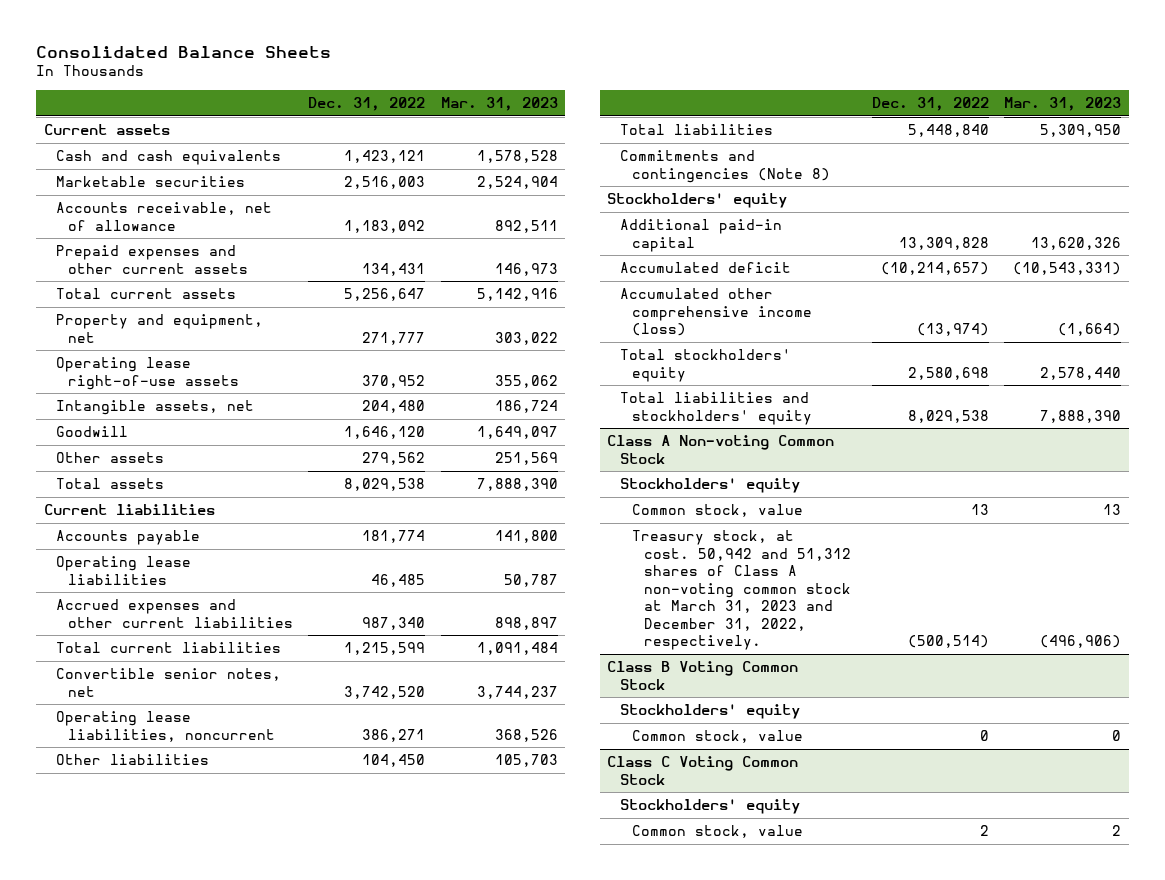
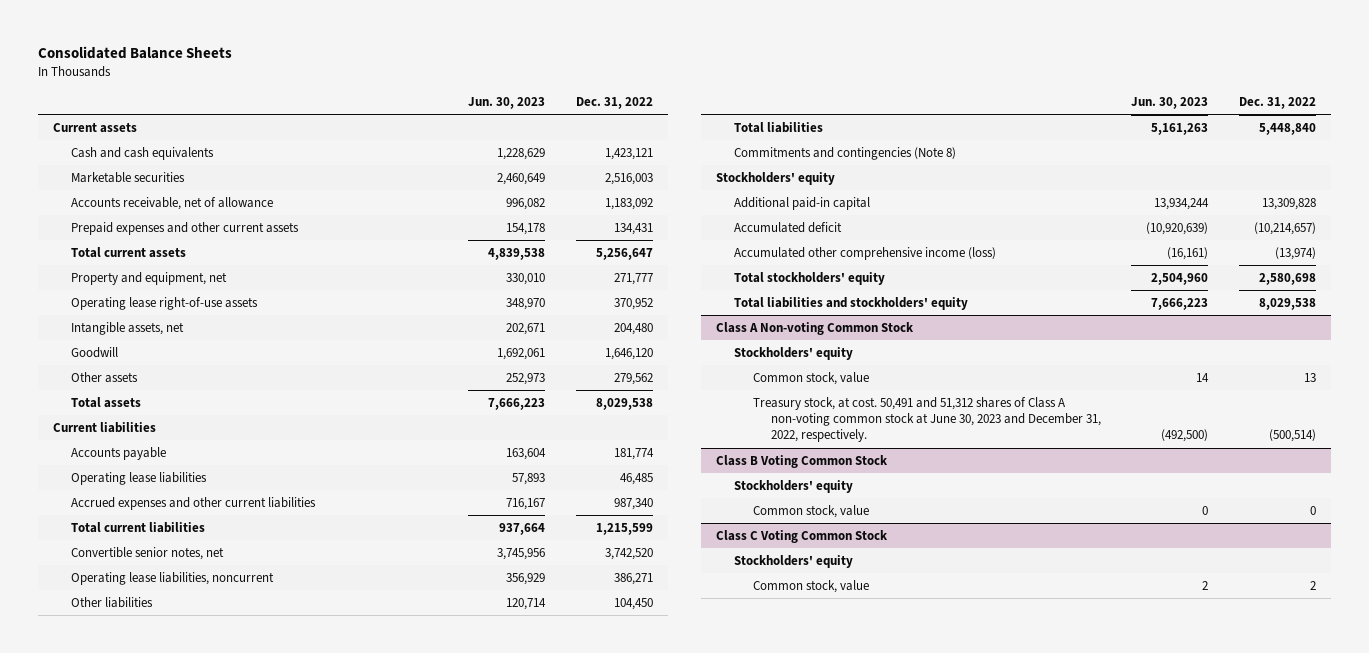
- | Dec. 31, 2022 | Mar. 31, 2023
+ | Jun. 30, 2023 | Dec. 31, 2022
@ Class A Non-voting Common Stock
- Treasury stock, at cost. 50,942 and 51,312 shares of Class A non-voting common stock at March 31, 2023 and December 31, 2022, respectively. | (500,514) | (496,906)
+ Treasury stock, at cost. 50,491 and 51,312 shares of Class A non-voting common stock at June 30, 2023 and December 31, 2022, respectively. | (492,500) | (500,514)

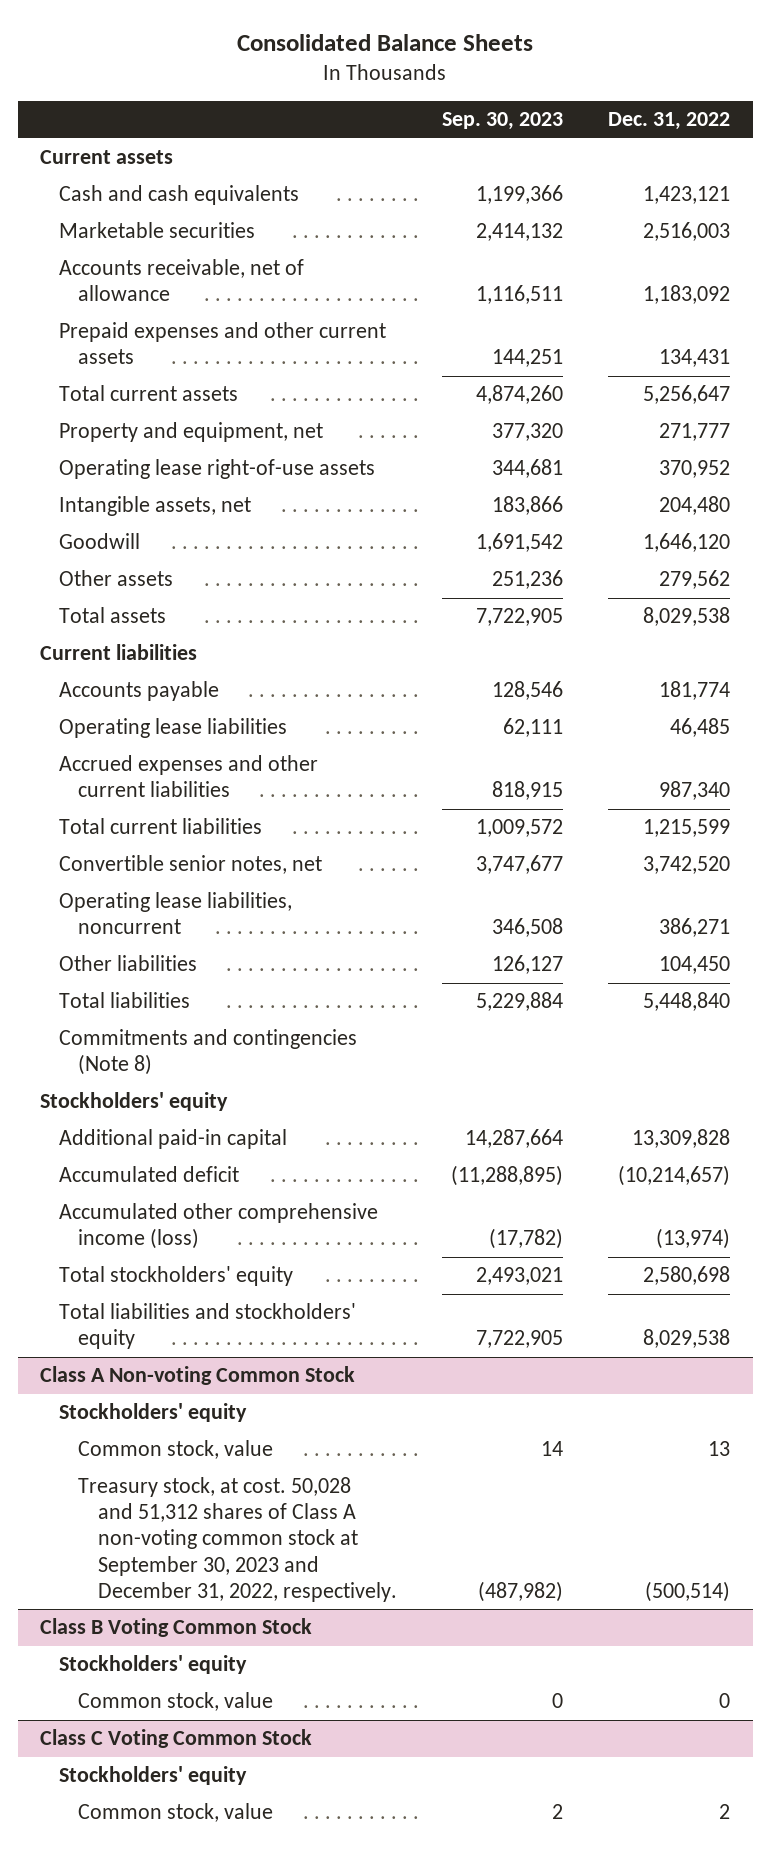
- | Jun. 30, 2023 | Dec. 31, 2022
+ | Sep. 30, 2023 | Dec. 31, 2022
@ Class A Non-voting Common Stock
- Treasury stock, at cost. 50,491 and 51,312 shares of Class A non-voting common stock at June 30, 2023 and December 31, 2022, respectively. | (492,500) | (500,514)
+ Treasury stock, at cost. 50,028 and 51,312 shares of Class A non-voting common stock at September 30, 2023 and December 31, 2022, respectively. | (487,982) | (500,514)

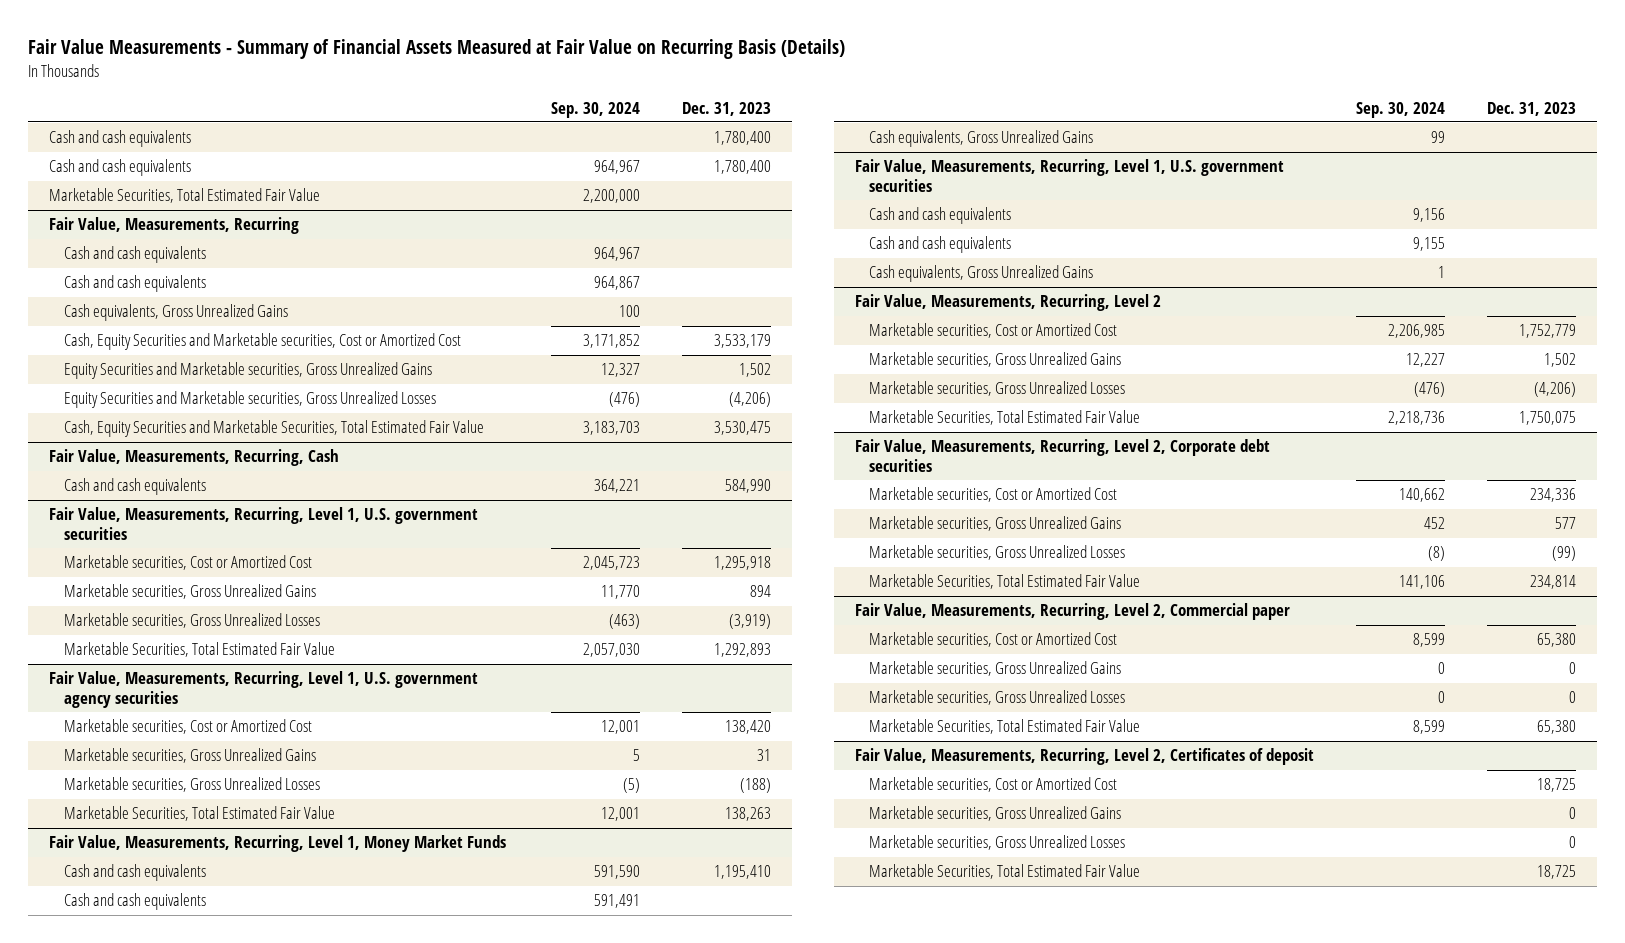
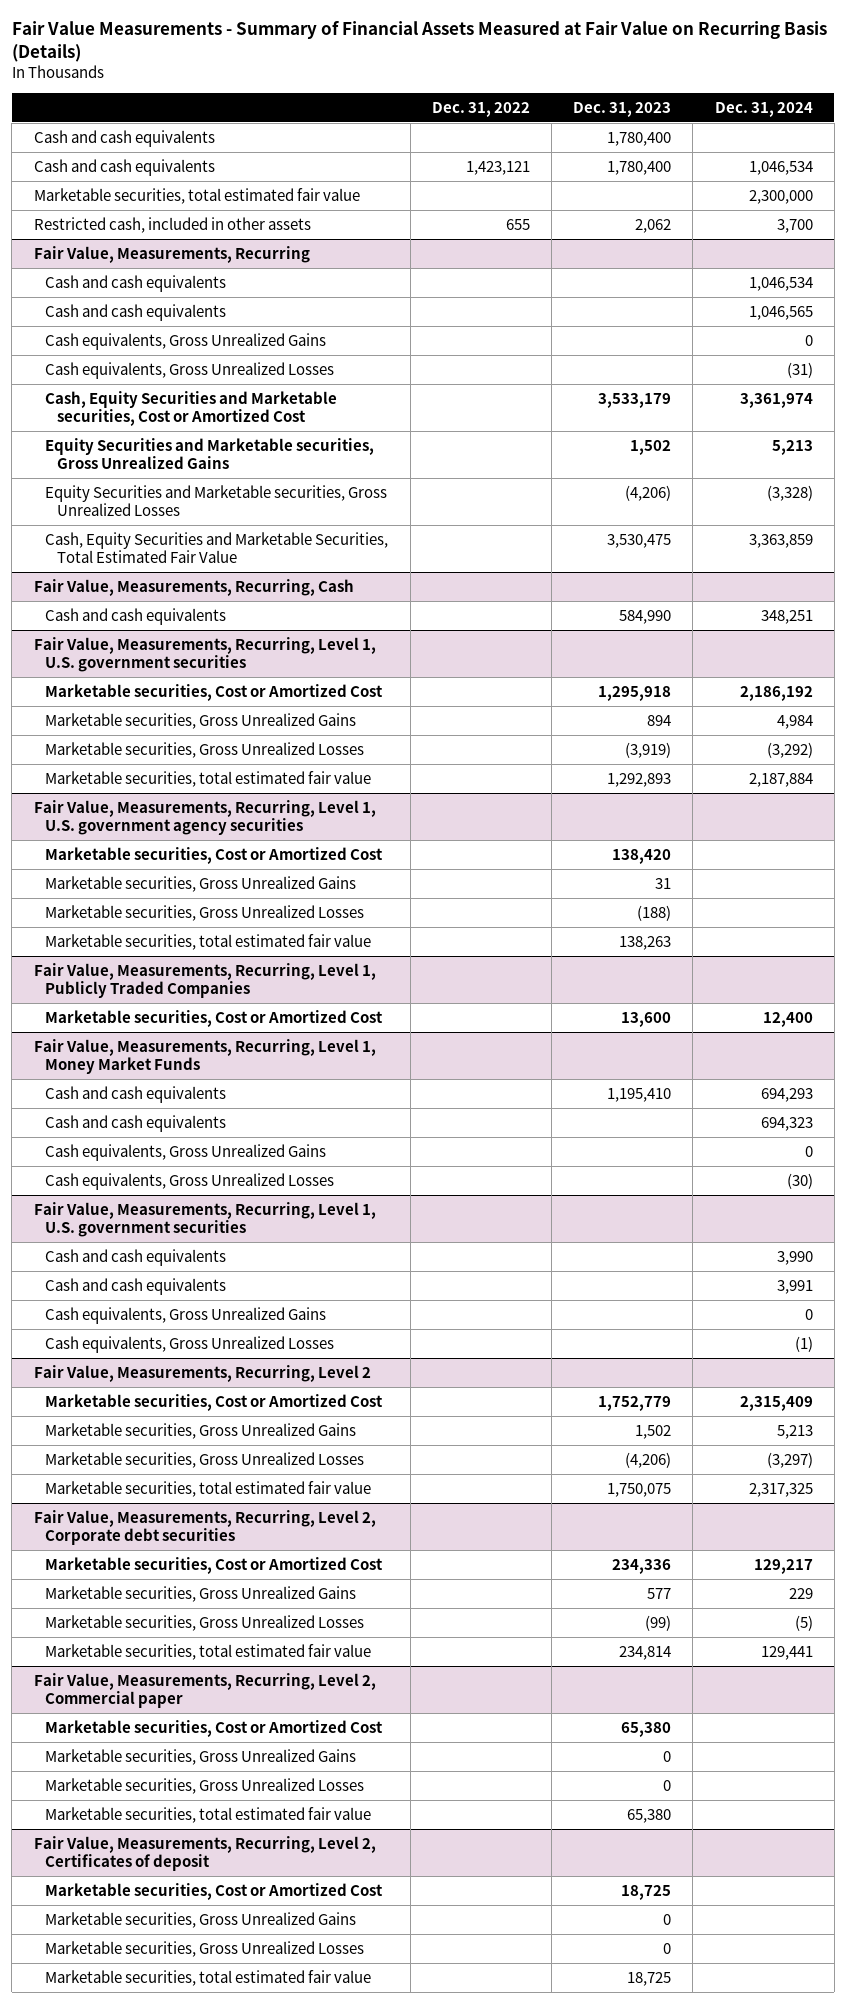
- | Sep. 30, 2024 | Dec. 31, 2023
+ | Dec. 31, 2022 | Dec. 31, 2023 | Dec. 31, 2024
- Marketable Securities, Total Estimated Fair Value | 2,200,000 |
+ Marketable securities, total estimated fair value | | | 2,300,000
+ Restricted cash, included in other assets | 655 | 2,062 | 3,700
@ Fair Value, Measurements, Recurring
+ Cash equivalents, Gross Unrealized Losses | | | (31)
@ Fair Value, Measurements, Recurring, Level 1, U.S. government securities
- Marketable Securities, Total Estimated Fair Value | 2,057,030 | 1,292,893
+ Marketable securities, total estimated fair value | | 1,292,893 | 2,187,884
@ Fair Value, Measurements, Recurring, Level 1, U.S. government agency securities
- Marketable Securities, Total Estimated Fair Value | 12,001 | 138,263
+ Marketable securities, total estimated fair value | | 138,263 |
+ Fair Value, Measurements, Recurring, Level 1, Publicly Traded Companies
+ Marketable securities, Cost or Amortized Cost | | 13,600 | 12,400
@ Fair Value, Measurements, Recurring, Level 1, Money Market Funds
+ Cash equivalents, Gross Unrealized Losses | | | (30)
@ Fair Value, Measurements, Recurring, Level 1, U.S. government securities
+ Cash equivalents, Gross Unrealized Losses | | | (1)
@ Fair Value, Measurements, Recurring, Level 2
- Marketable Securities, Total Estimated Fair Value | 2,218,736 | 1,750,075
+ Marketable securities, total estimated fair value | | 1,750,075 | 2,317,325
@ Fair Value, Measurements, Recurring, Level 2, Corporate debt securities
- Marketable Securities, Total Estimated Fair Value | 141,106 | 234,814
+ Marketable securities, total estimated fair value | | 234,814 | 129,441
@ Fair Value, Measurements, Recurring, Level 2, Commercial paper
- Marketable Securities, Total Estimated Fair Value | 8,599 | 65,380
+ Marketable securities, total estimated fair value | | 65,380 |
@ Fair Value, Measurements, Recurring, Level 2, Certificates of deposit
- Marketable Securities, Total Estimated Fair Value | | 18,725
+ Marketable securities, total estimated fair value | | 18,725 |

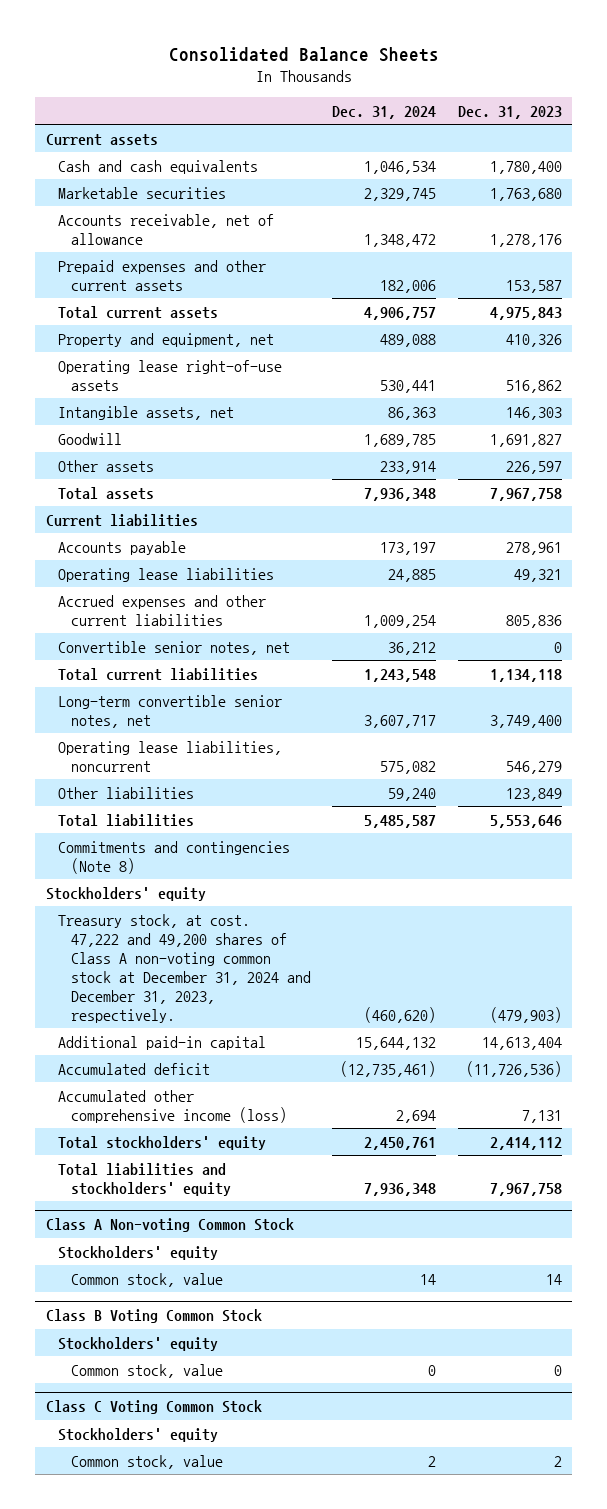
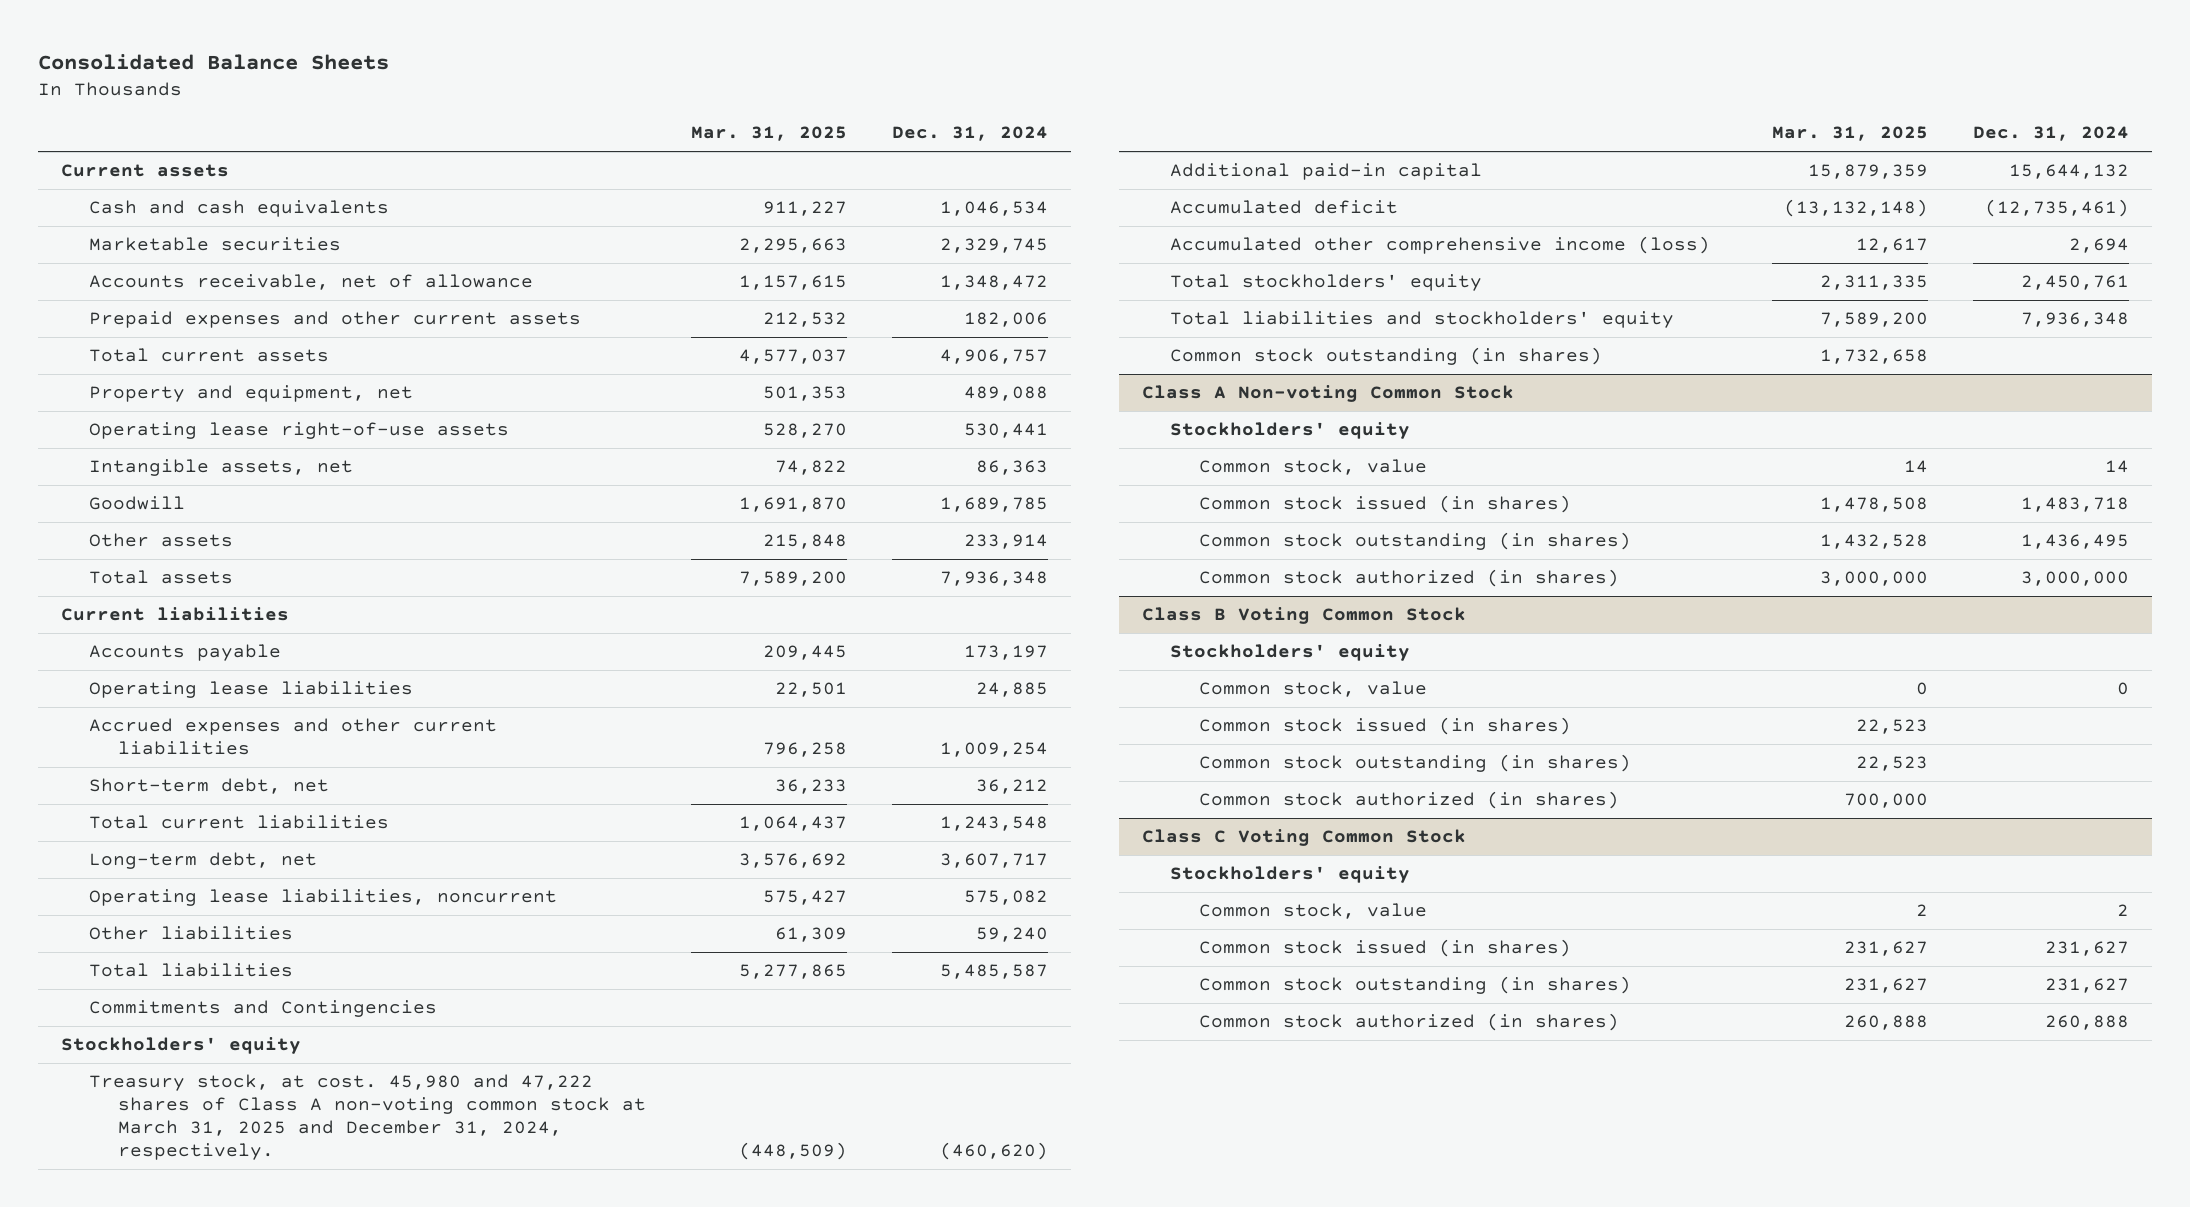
- | Dec. 31, 2024 | Dec. 31, 2023
+ | Mar. 31, 2025 | Dec. 31, 2024
- Convertible senior notes, net | 36,212 | 0
+ Short-term debt, net | 36,233 | 36,212
- Long-term convertible senior notes, net | 3,607,717 | 3,749,400
+ Long-term debt, net | 3,576,692 | 3,607,717
- Commitments and contingencies (Note 8)
+ Commitments and Contingencies
- Treasury stock, at cost. 47,222 and 49,200 shares of Class A non-voting common stock at December 31, 2024 and December 31, 2023, respectively. | (460,620) | (479,903)
+ Treasury stock, at cost. 45,980 and 47,222 shares of Class A non-voting common stock at March 31, 2025 and December 31, 2024, respectively. | (448,509) | (460,620)
+ Common stock outstanding (in shares) | 1,732,658 |
@ Class A Non-voting Common Stock
+ Common stock issued (in shares) | 1,478,508 | 1,483,718
+ Common stock outstanding (in shares) | 1,432,528 | 1,436,495
+ Common stock authorized (in shares) | 3,000,000 | 3,000,000
@ Class B Voting Common Stock
+ Common stock issued (in shares) | 22,523 |
+ Common stock outstanding (in shares) | 22,523 |
+ Common stock authorized (in shares) | 700,000 |
@ Class C Voting Common Stock
+ Common stock issued (in shares) | 231,627 | 231,627
+ Common stock outstanding (in shares) | 231,627 | 231,627
+ Common stock authorized (in shares) | 260,888 | 260,888

